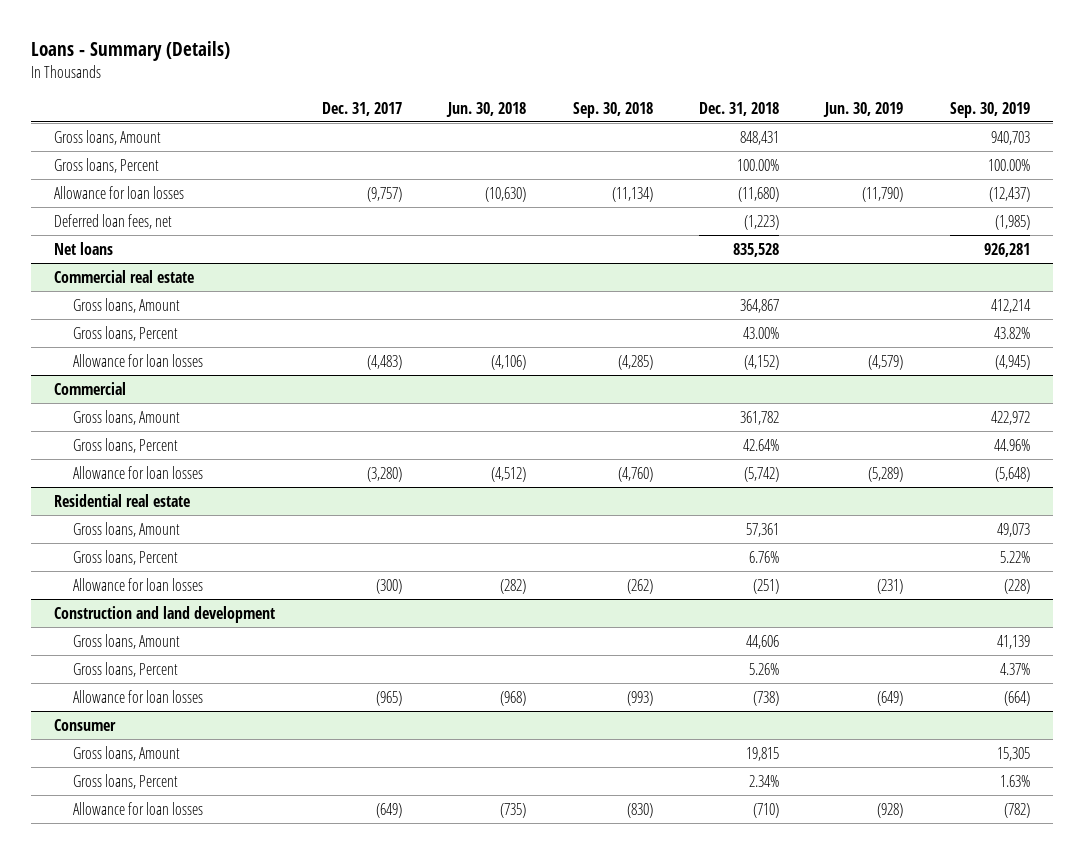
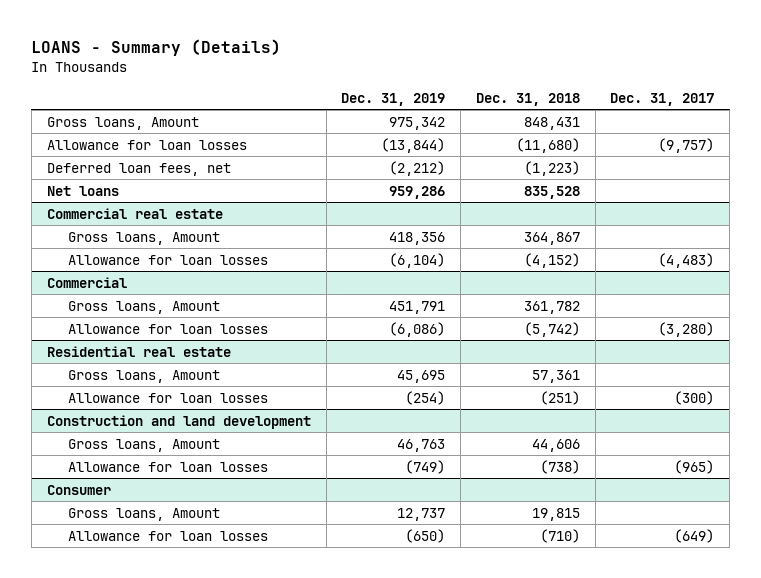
- Loans - Summary (Details)
+ LOANS - Summary (Details)
- | Dec. 31, 2017 | Jun. 30, 2018 | Sep. 30, 2018 | Dec. 31, 2018 | Jun. 30, 2019 | Sep. 30, 2019
+ | Dec. 31, 2019 | Dec. 31, 2018 | Dec. 31, 2017
- Gross loans, Percent | | | | 100.00% | | 100.00%
@ Commercial real estate
- Gross loans, Percent | | | | 43.00% | | 43.82%
@ Commercial
- Gross loans, Percent | | | | 42.64% | | 44.96%
@ Residential real estate
- Gross loans, Percent | | | | 6.76% | | 5.22%
@ Construction and land development
- Gross loans, Percent | | | | 5.26% | | 4.37%
@ Consumer
- Gross loans, Percent | | | | 2.34% | | 1.63%

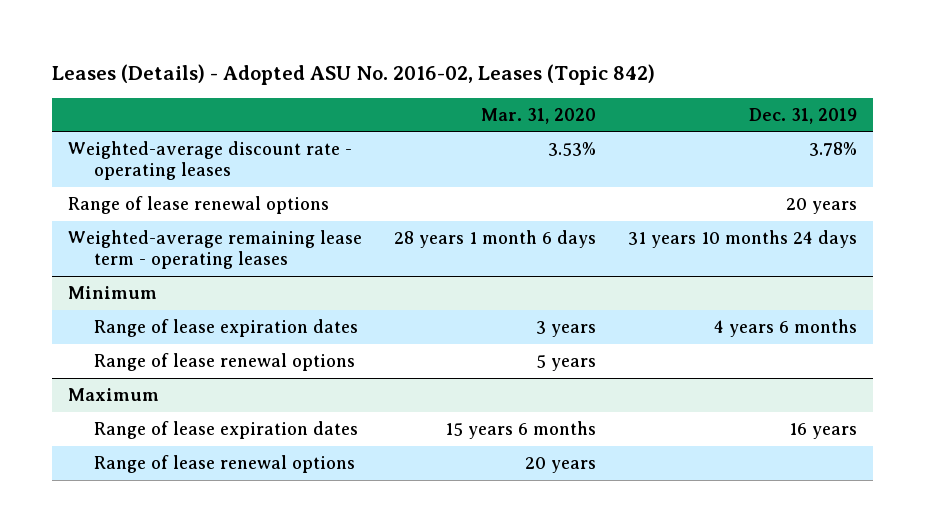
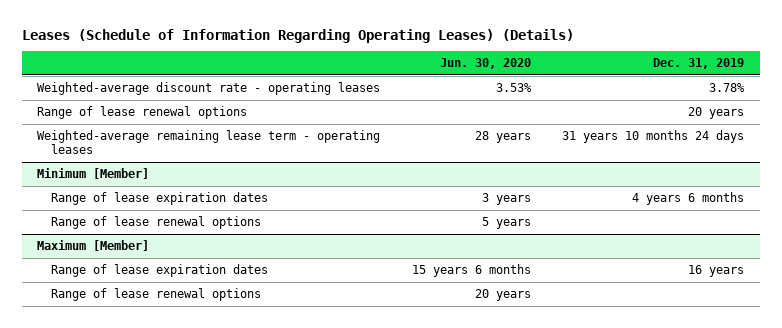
- Leases (Details) - Adopted ASU No. 2016-02, Leases (Topic 842)
+ Leases (Schedule of Information Regarding Operating Leases) (Details)
- | Mar. 31, 2020 | Dec. 31, 2019
+ | Jun. 30, 2020 | Dec. 31, 2019
- Minimum
+ Minimum [Member]
- Maximum
+ Maximum [Member]

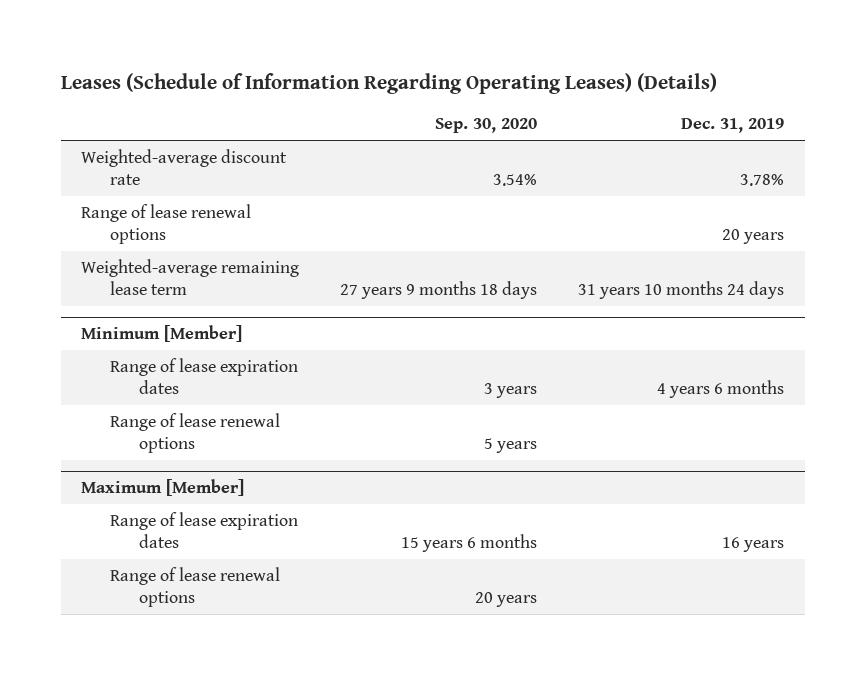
- | Jun. 30, 2020 | Dec. 31, 2019
+ | Sep. 30, 2020 | Dec. 31, 2019
- Weighted-average discount rate - operating leases | 3.53% | 3.78%
+ Weighted-average discount rate | 3.54% | 3.78%
- Weighted-average remaining lease term - operating leases | 28 years | 31 years 10 months 24 days
+ Weighted-average remaining lease term | 27 years 9 months 18 days | 31 years 10 months 24 days

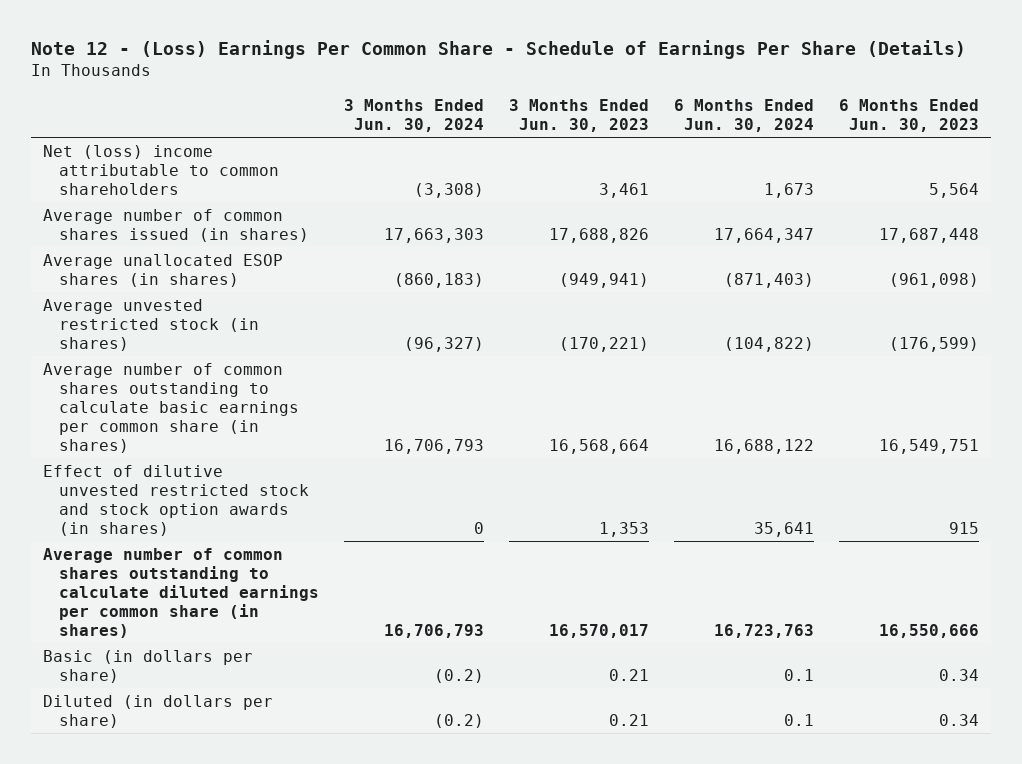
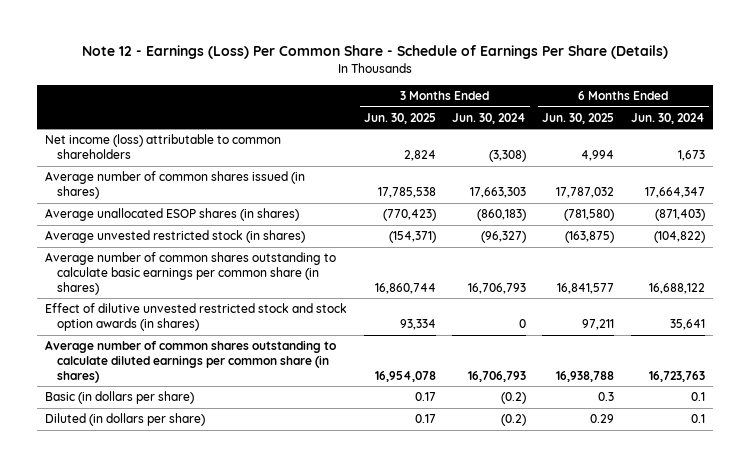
- Note 12 - (Loss) Earnings Per Common Share - Schedule of Earnings Per Share (Details)
+ Note 12 - Earnings (Loss) Per Common Share - Schedule of Earnings Per Share (Details)
- | 3 Months Ended Jun. 30, 2024 | 3 Months Ended Jun. 30, 2023 | 6 Months Ended Jun. 30, 2024 | 6 Months Ended Jun. 30, 2023
+ | 3 Months Ended Jun. 30, 2025 | 3 Months Ended Jun. 30, 2024 | 6 Months Ended Jun. 30, 2025 | 6 Months Ended Jun. 30, 2024
- Net (loss) income attributable to common shareholders | (3,308) | 3,461 | 1,673 | 5,564
+ Net income (loss) attributable to common shareholders | 2,824 | (3,308) | 4,994 | 1,673

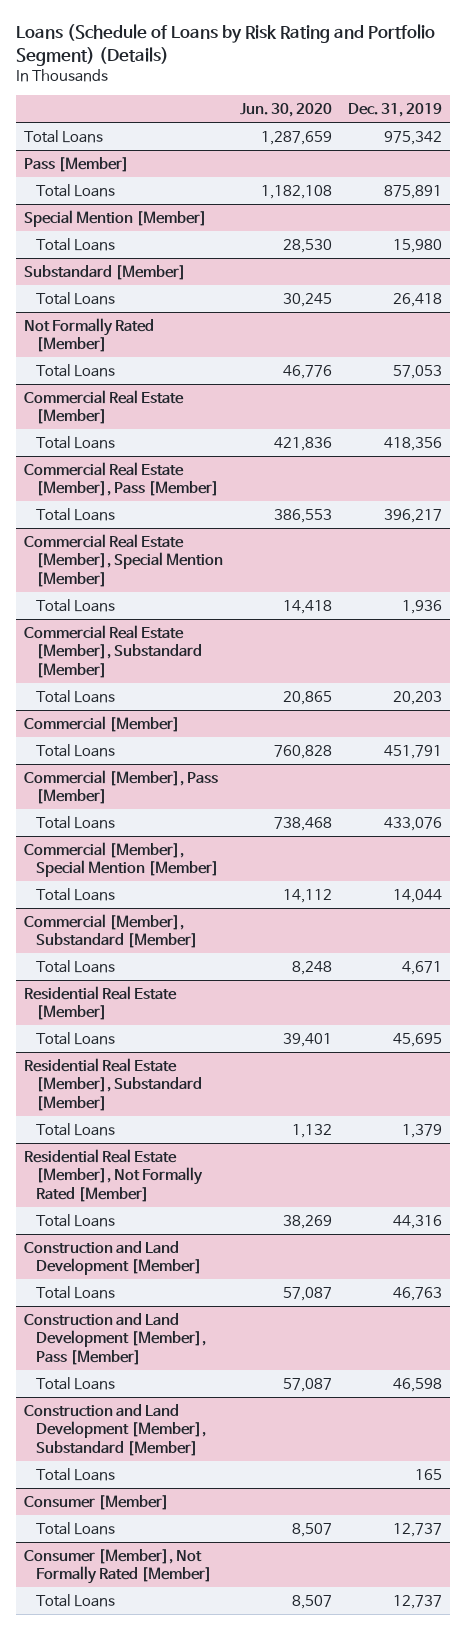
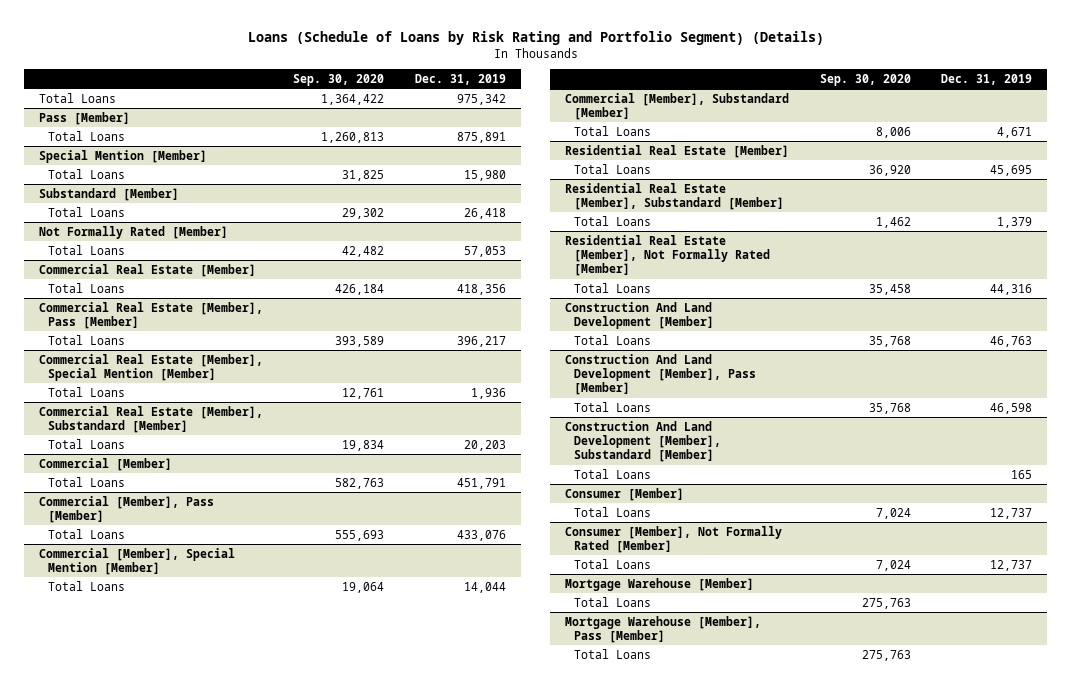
- | Jun. 30, 2020 | Dec. 31, 2019
+ | Sep. 30, 2020 | Dec. 31, 2019
- Construction and Land Development [Member]
+ Construction And Land Development [Member]
- Construction and Land Development [Member], Pass [Member]
+ Construction And Land Development [Member], Pass [Member]
- Construction and Land Development [Member], Substandard [Member]
+ Construction And Land Development [Member], Substandard [Member]
+ Mortgage Warehouse [Member]
+ Total Loans | 275,763 |
+ Mortgage Warehouse [Member], Pass [Member]
+ Total Loans | 275,763 |

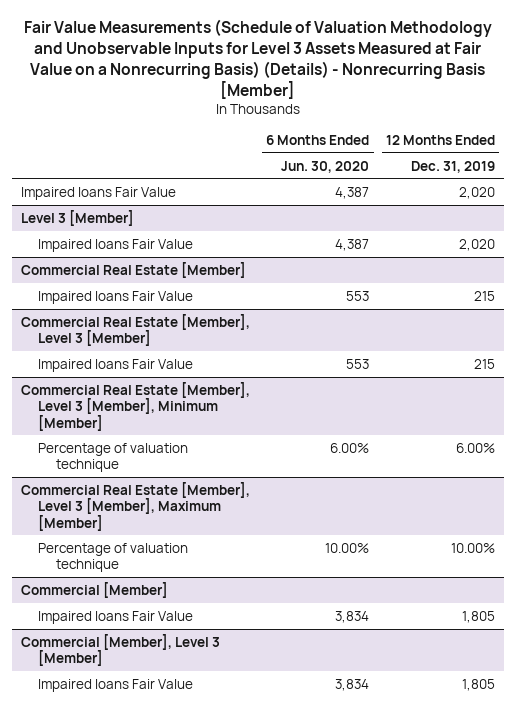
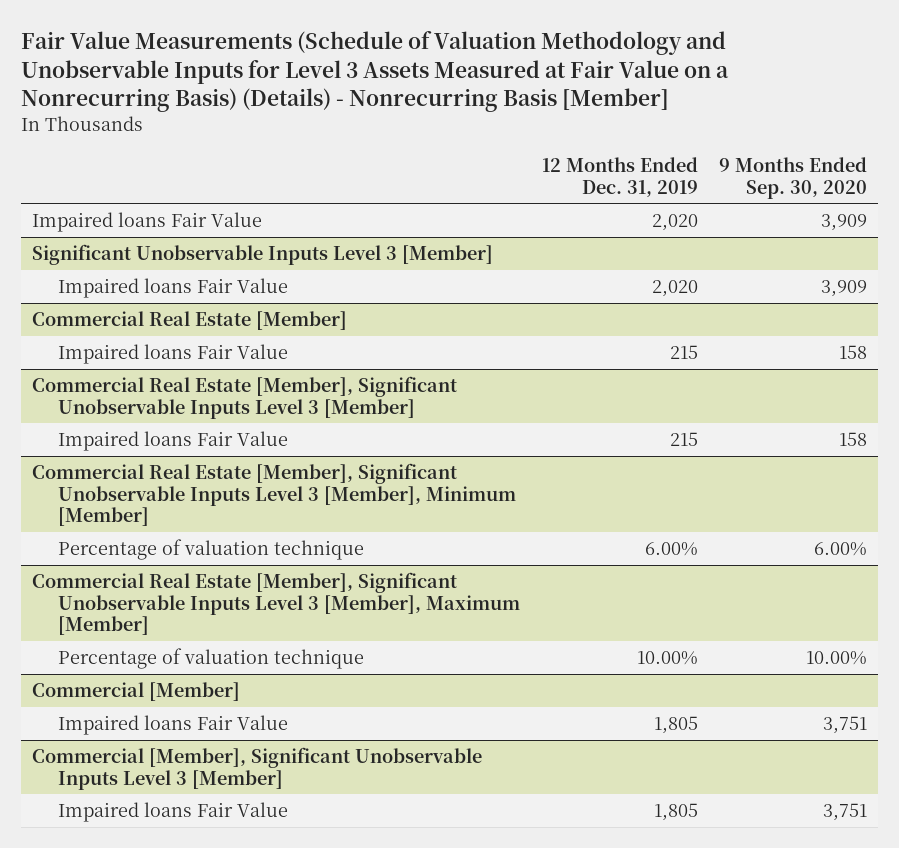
- | 6 Months Ended Jun. 30, 2020 | 12 Months Ended Dec. 31, 2019
+ | 12 Months Ended Dec. 31, 2019 | 9 Months Ended Sep. 30, 2020
- Level 3 [Member]
+ Significant Unobservable Inputs Level 3 [Member]
- Commercial Real Estate [Member], Level 3 [Member]
+ Commercial Real Estate [Member], Significant Unobservable Inputs Level 3 [Member]
- Commercial Real Estate [Member], Level 3 [Member], Minimum [Member]
+ Commercial Real Estate [Member], Significant Unobservable Inputs Level 3 [Member], Minimum [Member]
- Commercial Real Estate [Member], Level 3 [Member], Maximum [Member]
+ Commercial Real Estate [Member], Significant Unobservable Inputs Level 3 [Member], Maximum [Member]
- Commercial [Member], Level 3 [Member]
+ Commercial [Member], Significant Unobservable Inputs Level 3 [Member]

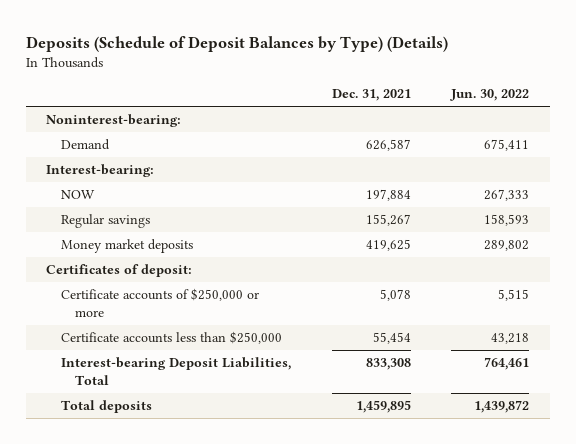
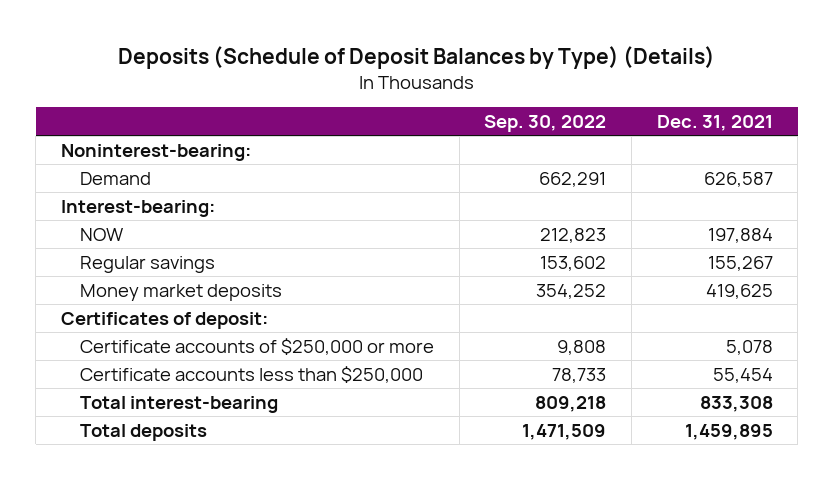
- | Dec. 31, 2021 | Jun. 30, 2022
+ | Sep. 30, 2022 | Dec. 31, 2021
- Interest-bearing Deposit Liabilities, Total | 833,308 | 764,461
+ Total interest-bearing | 809,218 | 833,308

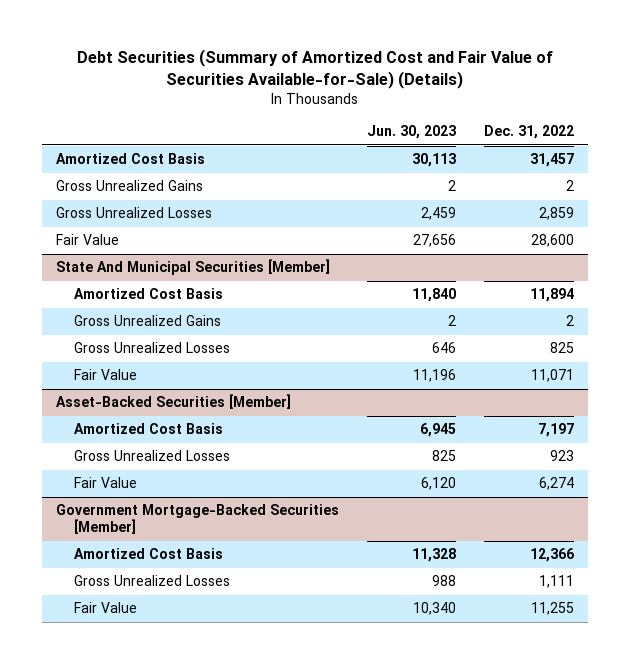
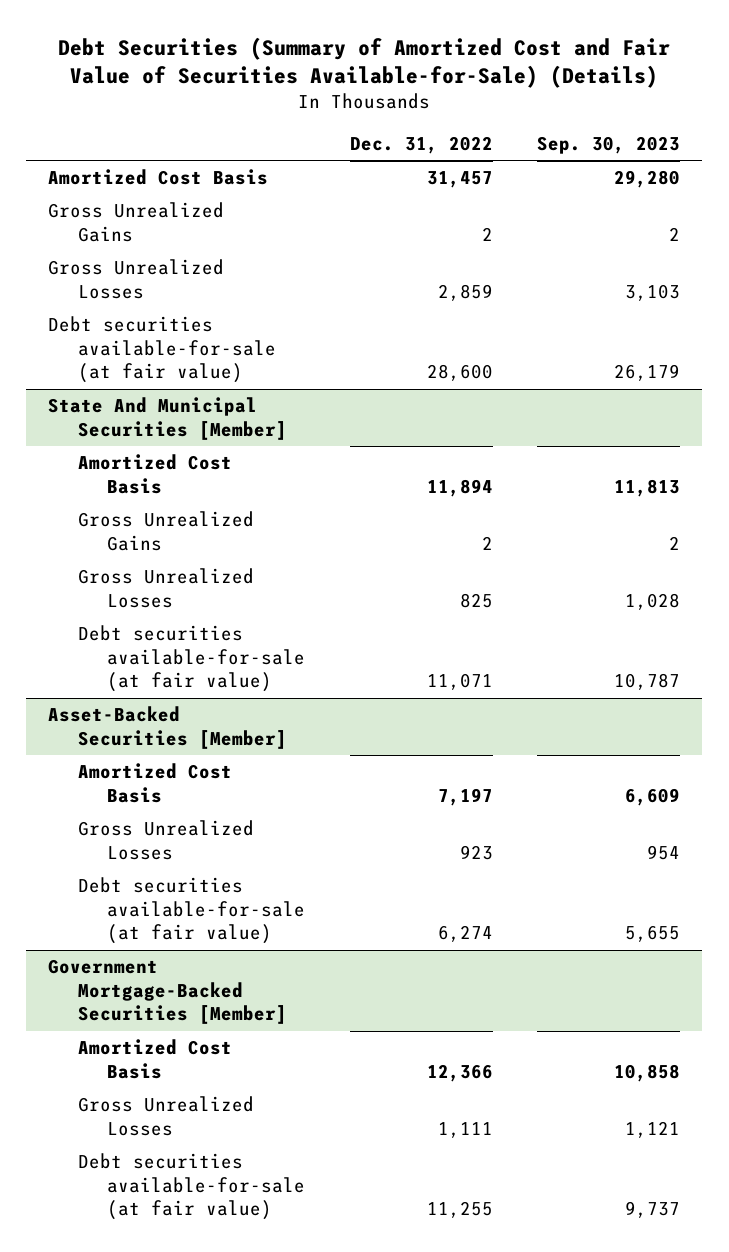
- | Jun. 30, 2023 | Dec. 31, 2022
+ | Dec. 31, 2022 | Sep. 30, 2023
- Fair Value | 27,656 | 28,600
+ Debt securities available-for-sale (at fair value) | 28,600 | 26,179
@ State And Municipal Securities [Member]
- Fair Value | 11,196 | 11,071
+ Debt securities available-for-sale (at fair value) | 11,071 | 10,787
@ Asset-Backed Securities [Member]
- Fair Value | 6,120 | 6,274
+ Debt securities available-for-sale (at fair value) | 6,274 | 5,655
@ Government Mortgage-Backed Securities [Member]
- Fair Value | 10,340 | 11,255
+ Debt securities available-for-sale (at fair value) | 11,255 | 9,737

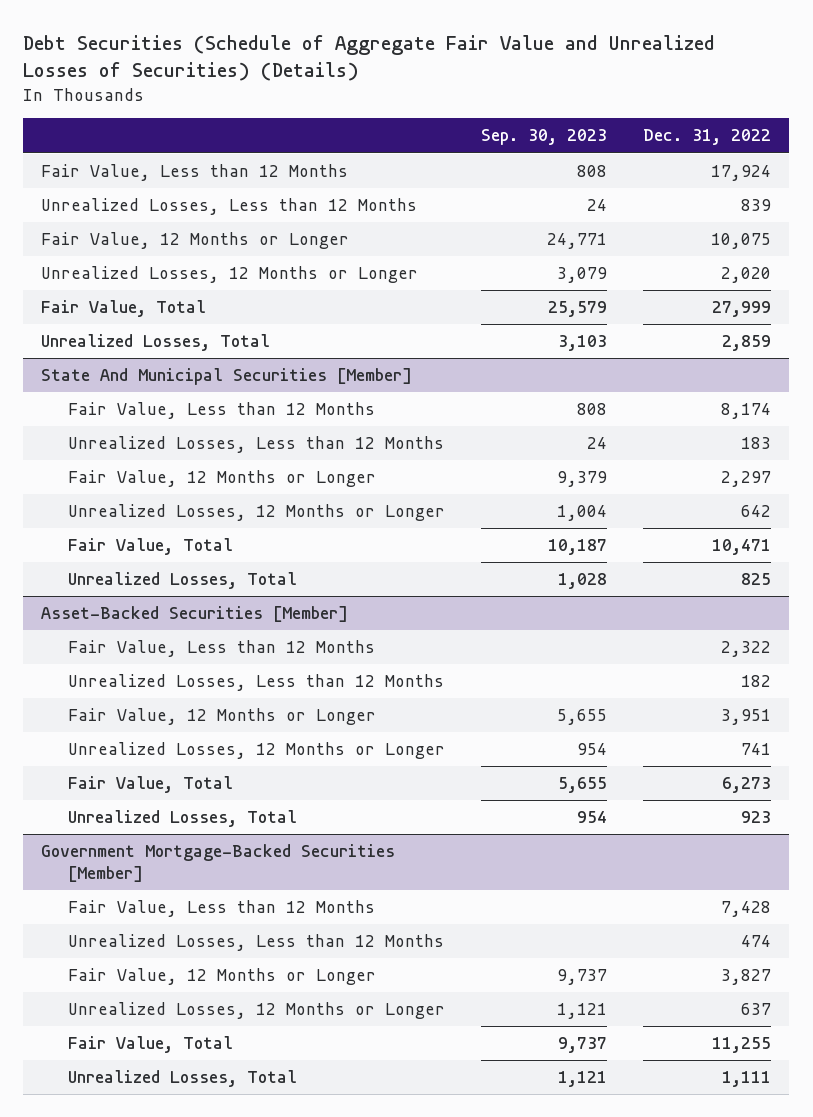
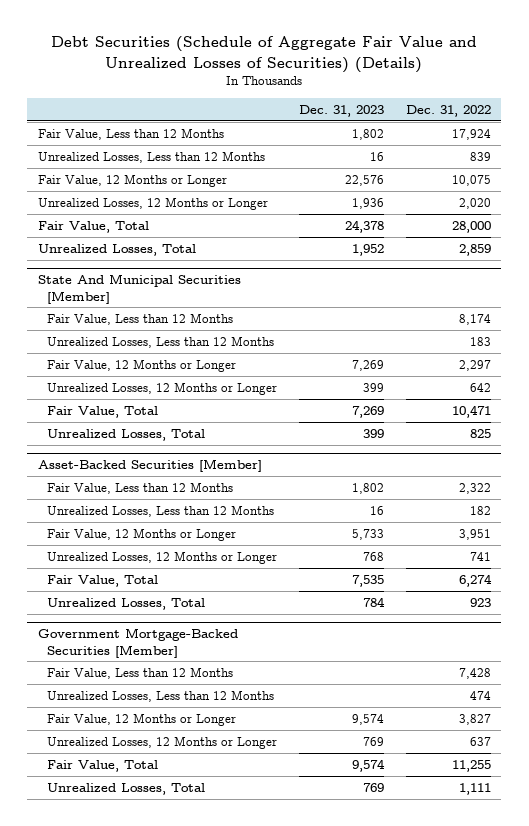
- | Sep. 30, 2023 | Dec. 31, 2022
+ | Dec. 31, 2023 | Dec. 31, 2022
- Fair Value, Total | 25,579 | 27,999
+ Fair Value, Total | 24,378 | 28,000
@ Asset-Backed Securities [Member]
- Fair Value, Total | 5,655 | 6,273
+ Fair Value, Total | 7,535 | 6,274

